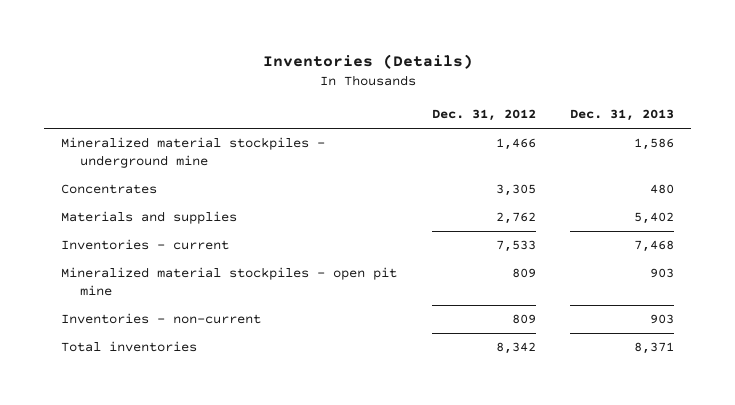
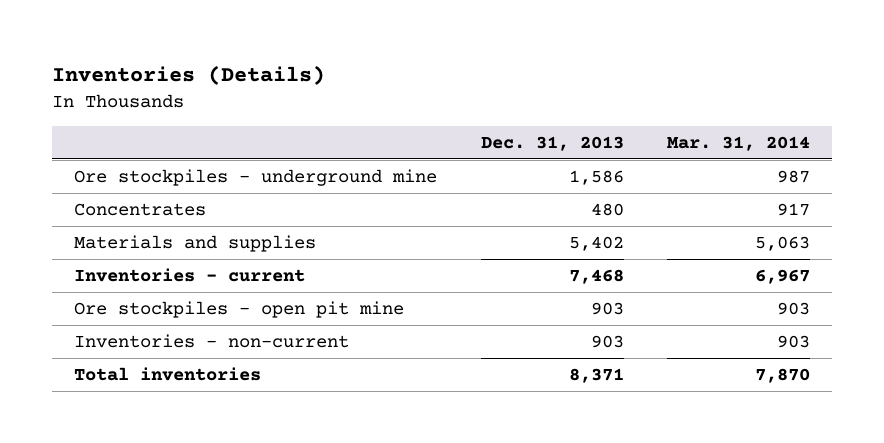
- | Dec. 31, 2012 | Dec. 31, 2013
+ | Dec. 31, 2013 | Mar. 31, 2014
- Mineralized material stockpiles - underground mine | 1,466 | 1,586
+ Ore stockpiles - underground mine | 1,586 | 987
- Mineralized material stockpiles - open pit mine | 809 | 903
+ Ore stockpiles - open pit mine | 903 | 903

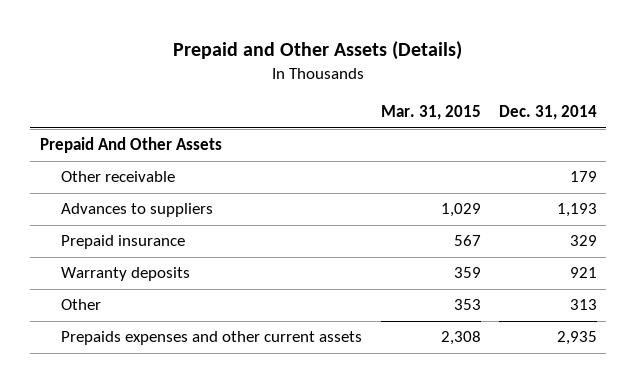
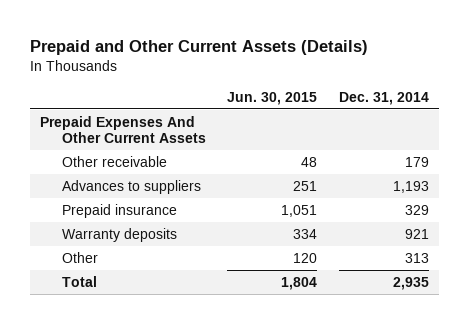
- Prepaid and Other Assets (Details)
+ Prepaid and Other Current Assets (Details)
- | Mar. 31, 2015 | Dec. 31, 2014
+ | Jun. 30, 2015 | Dec. 31, 2014
- Prepaid And Other Assets
+ Prepaid Expenses And Other Current Assets
- Prepaids expenses and other current assets | 2,308 | 2,935
+ Total | 1,804 | 2,935

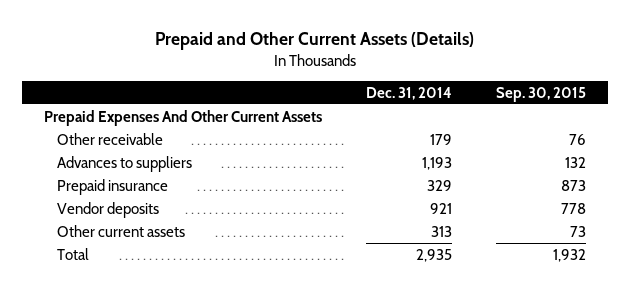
- | Jun. 30, 2015 | Dec. 31, 2014
+ | Dec. 31, 2014 | Sep. 30, 2015
- Warranty deposits | 334 | 921
- Other | 120 | 313
+ Vendor deposits | 921 | 778
+ Other current assets | 313 | 73

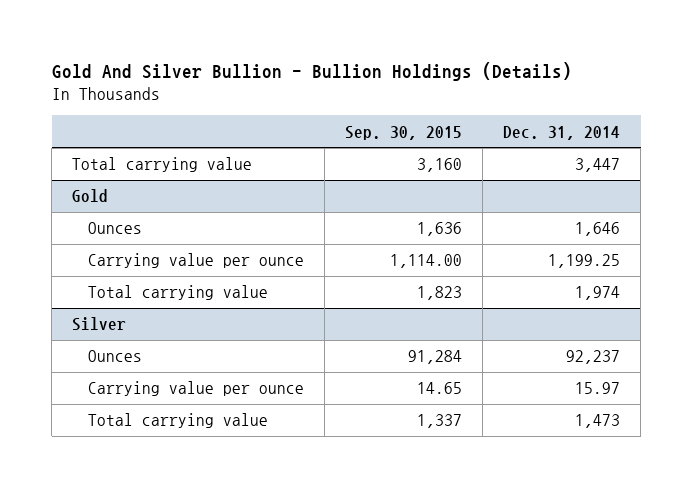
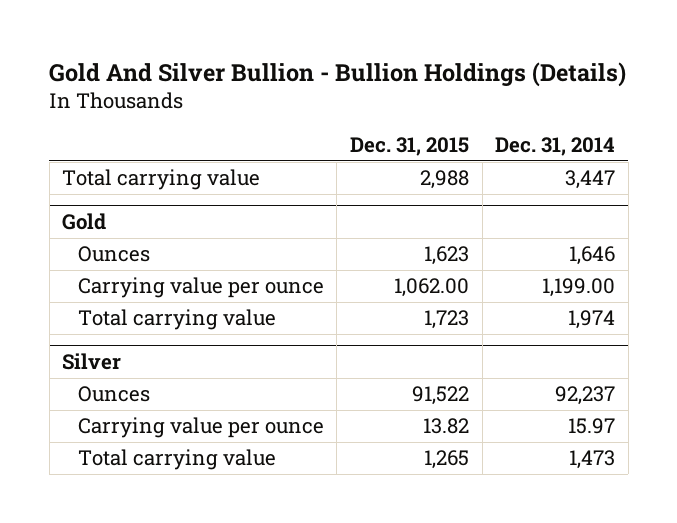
- | Sep. 30, 2015 | Dec. 31, 2014
+ | Dec. 31, 2015 | Dec. 31, 2014
@ Gold
- Carrying value per ounce | 1,114.00 | 1,199.25
+ Carrying value per ounce | 1,062.00 | 1,199.00

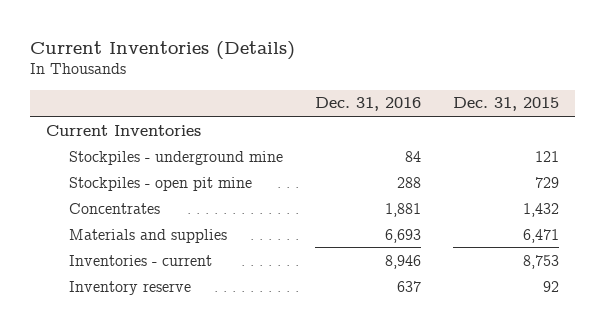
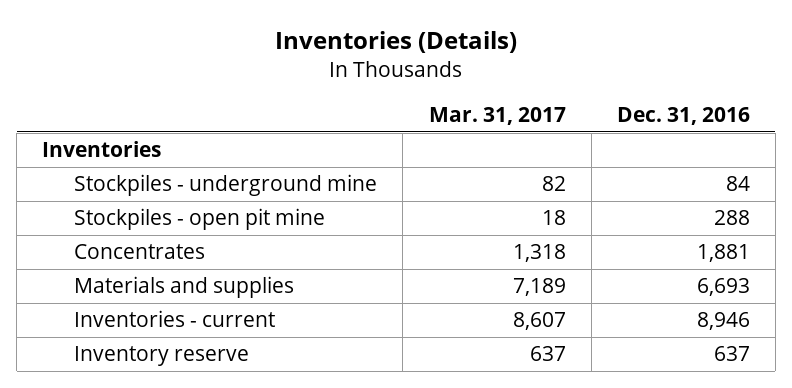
- Current Inventories (Details)
+ Inventories (Details)
- | Dec. 31, 2016 | Dec. 31, 2015
+ | Mar. 31, 2017 | Dec. 31, 2016
- Current Inventories
+ Inventories

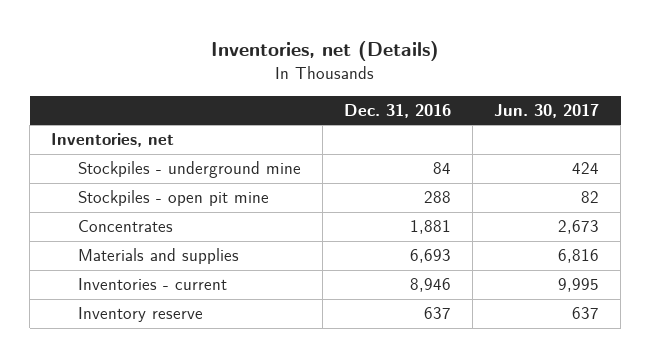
- Inventories (Details)
+ Inventories, net (Details)
- | Mar. 31, 2017 | Dec. 31, 2016
+ | Dec. 31, 2016 | Jun. 30, 2017
- Inventories
+ Inventories, net

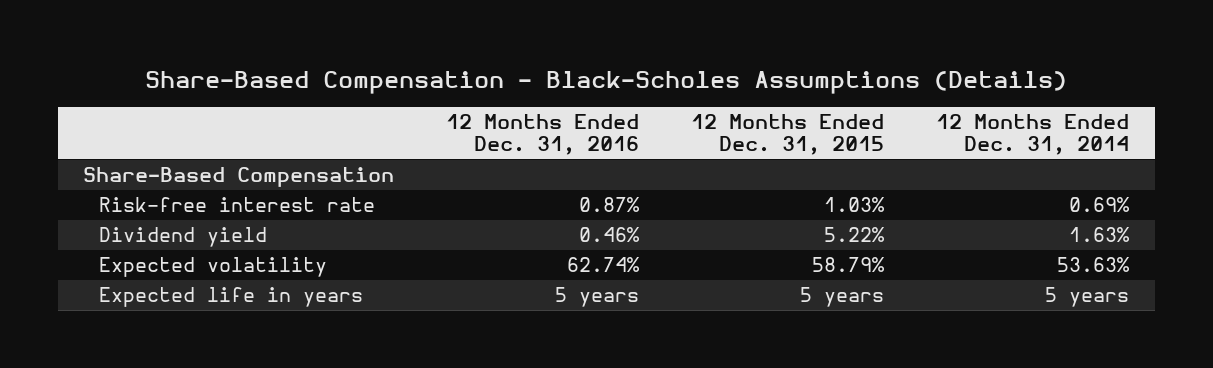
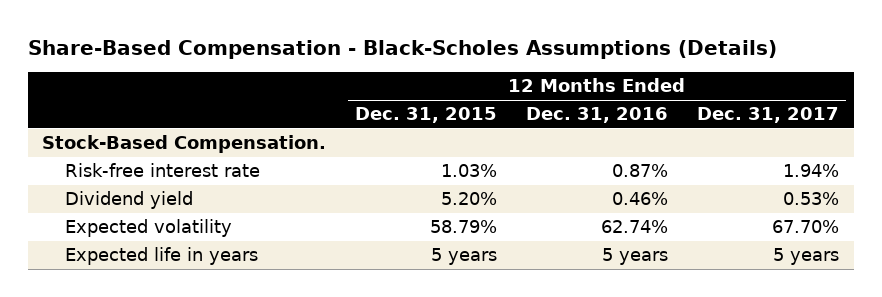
- | 12 Months Ended Dec. 31, 2016 | 12 Months Ended Dec. 31, 2015 | 12 Months Ended Dec. 31, 2014
+ | 12 Months Ended Dec. 31, 2015 | 12 Months Ended Dec. 31, 2016 | 12 Months Ended Dec. 31, 2017
- Share-Based Compensation
+ Stock-Based Compensation.
- Dividend yield | 0.46% | 5.22% | 1.63%
+ Dividend yield | 5.20% | 0.46% | 0.53%

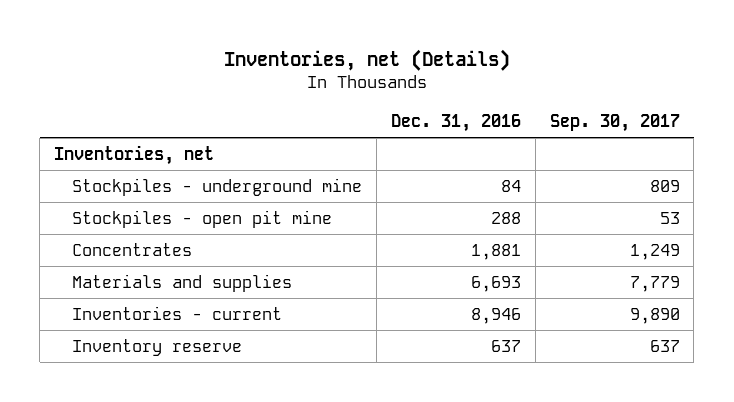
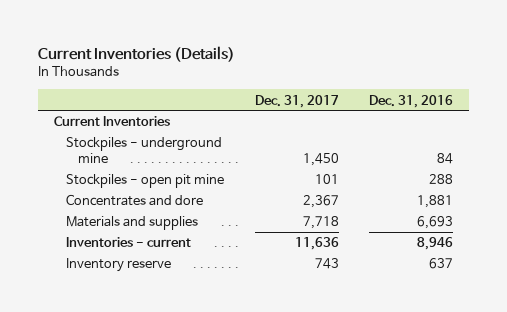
- Inventories, net (Details)
+ Current Inventories (Details)
- | Dec. 31, 2016 | Sep. 30, 2017
+ | Dec. 31, 2017 | Dec. 31, 2016
- Inventories, net
+ Current Inventories
- Concentrates | 1,881 | 1,249
+ Concentrates and dore | 2,367 | 1,881

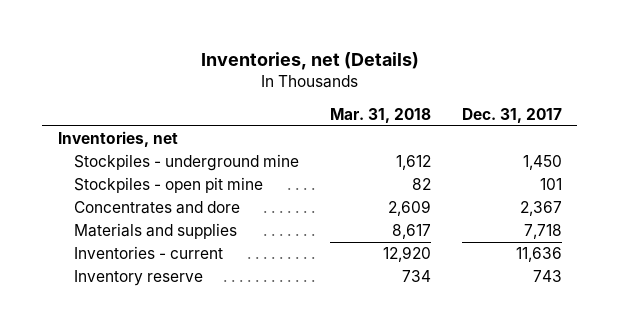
- Current Inventories (Details)
+ Inventories, net (Details)
- | Dec. 31, 2017 | Dec. 31, 2016
+ | Mar. 31, 2018 | Dec. 31, 2017
- Current Inventories
+ Inventories, net

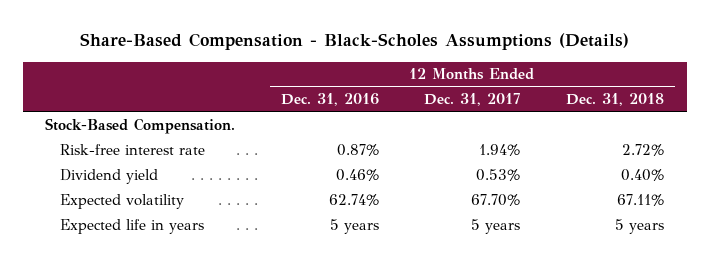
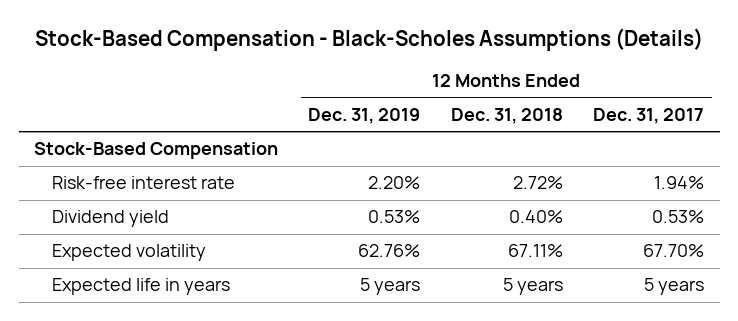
- Share-Based Compensation - Black-Scholes Assumptions (Details)
+ Stock-Based Compensation - Black-Scholes Assumptions (Details)
- | 12 Months Ended Dec. 31, 2016 | 12 Months Ended Dec. 31, 2017 | 12 Months Ended Dec. 31, 2018
+ | 12 Months Ended Dec. 31, 2019 | 12 Months Ended Dec. 31, 2018 | 12 Months Ended Dec. 31, 2017
- Stock-Based Compensation.
+ Stock-Based Compensation

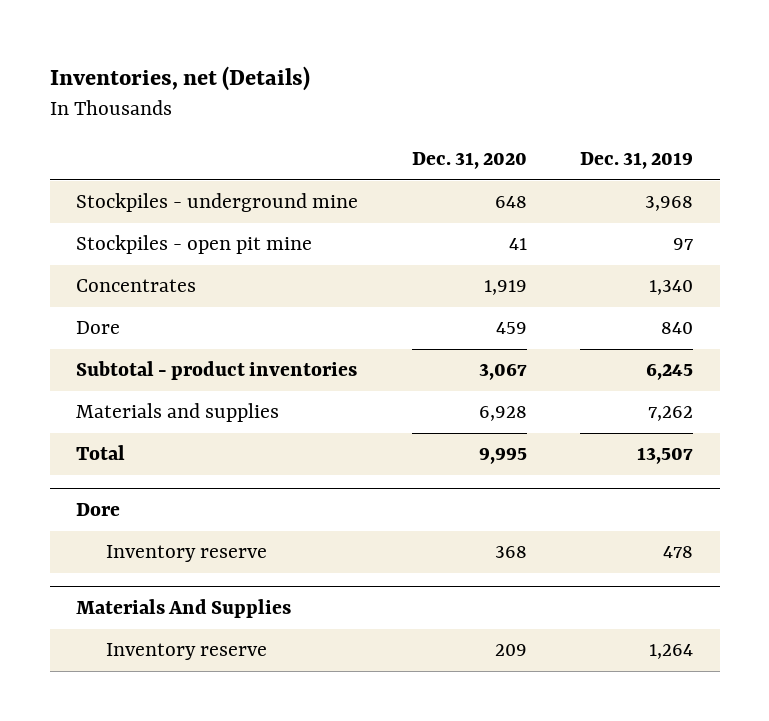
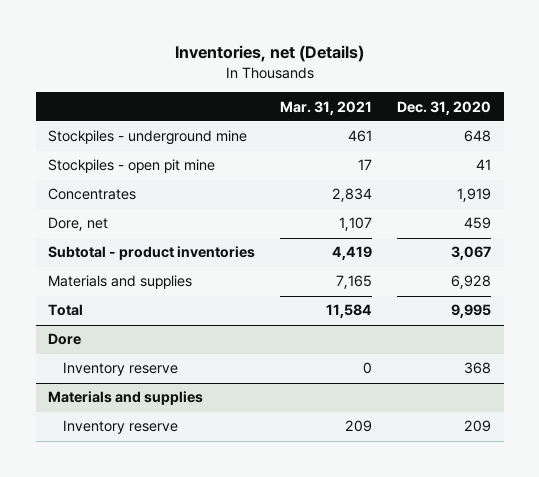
- | Dec. 31, 2020 | Dec. 31, 2019
+ | Mar. 31, 2021 | Dec. 31, 2020
- Dore | 459 | 840
+ Dore, net | 1,107 | 459
- Materials And Supplies
+ Materials and supplies

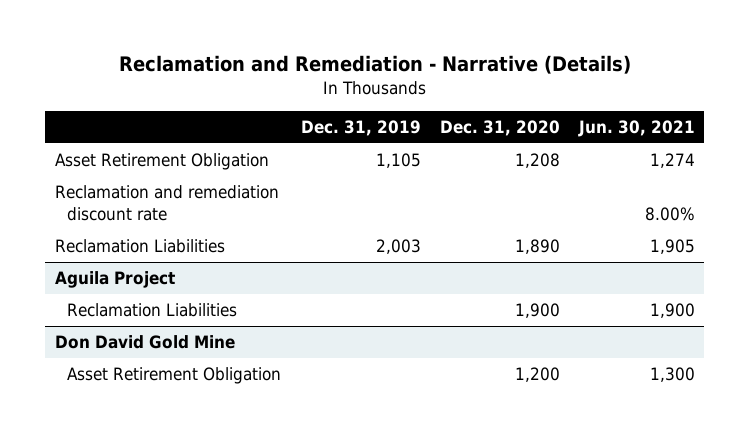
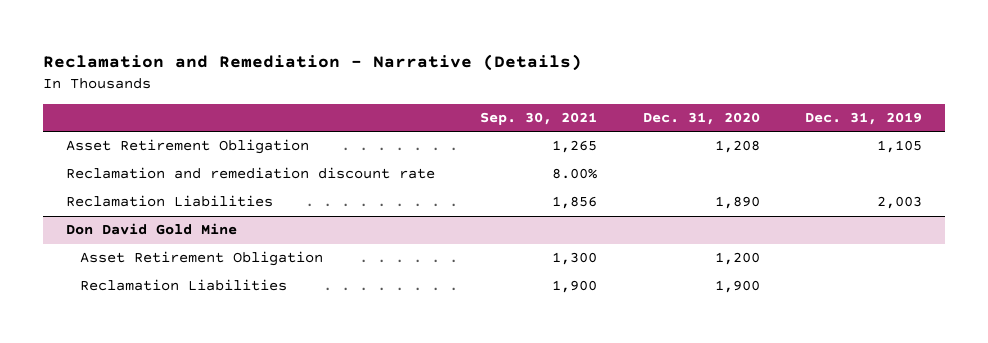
- | Dec. 31, 2019 | Dec. 31, 2020 | Jun. 30, 2021
+ | Sep. 30, 2021 | Dec. 31, 2020 | Dec. 31, 2019
- Aguila Project
- Reclamation Liabilities | | 1,900 | 1,900
@ Don David Gold Mine
+ Reclamation Liabilities | 1,900 | 1,900 |

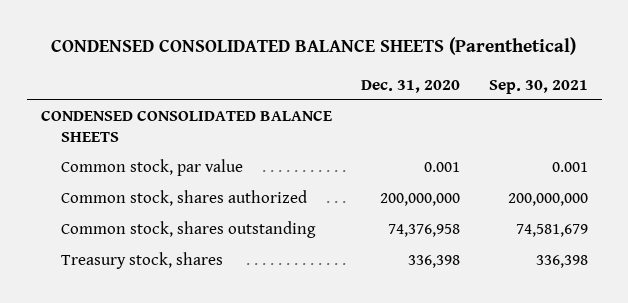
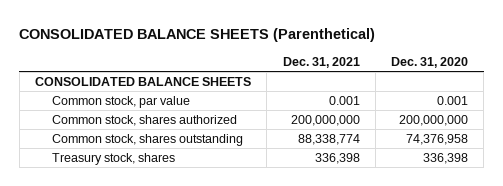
- CONDENSED CONSOLIDATED BALANCE SHEETS (Parenthetical)
+ CONSOLIDATED BALANCE SHEETS (Parenthetical)
- | Dec. 31, 2020 | Sep. 30, 2021
+ | Dec. 31, 2021 | Dec. 31, 2020
- CONDENSED CONSOLIDATED BALANCE SHEETS
+ CONSOLIDATED BALANCE SHEETS

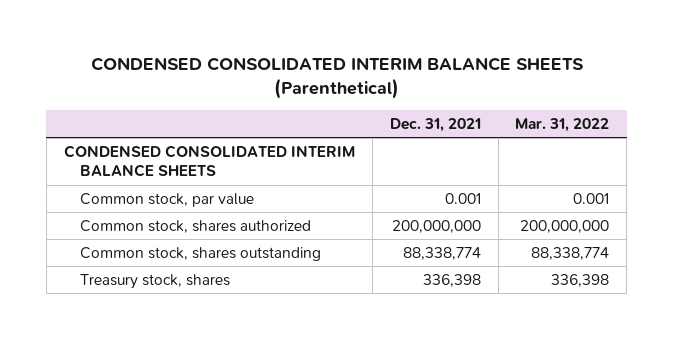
- CONSOLIDATED BALANCE SHEETS (Parenthetical)
+ CONDENSED CONSOLIDATED INTERIM BALANCE SHEETS (Parenthetical)
- | Dec. 31, 2021 | Dec. 31, 2020
+ | Dec. 31, 2021 | Mar. 31, 2022
- CONSOLIDATED BALANCE SHEETS
+ CONDENSED CONSOLIDATED INTERIM BALANCE SHEETS

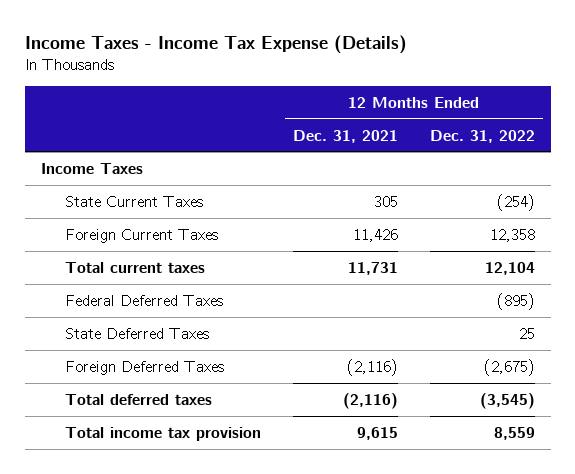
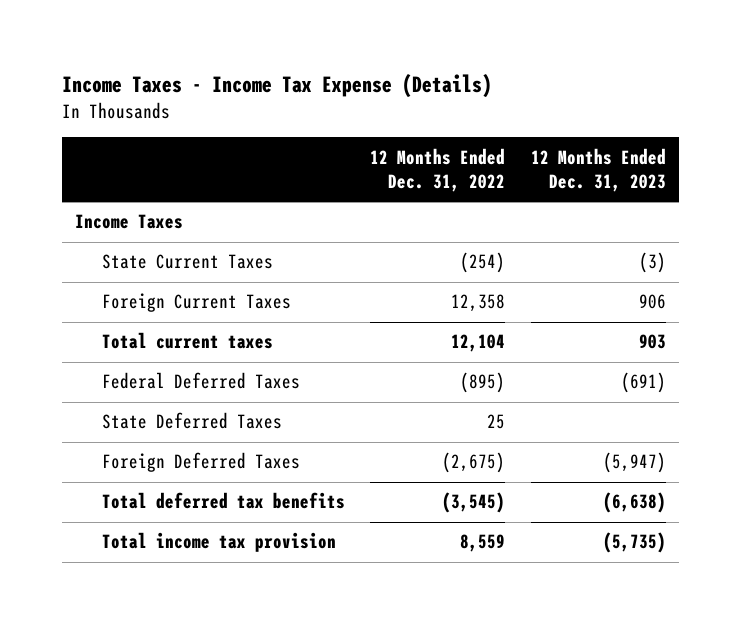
- | 12 Months Ended Dec. 31, 2021 | 12 Months Ended Dec. 31, 2022
+ | 12 Months Ended Dec. 31, 2022 | 12 Months Ended Dec. 31, 2023
- Total deferred taxes | (2,116) | (3,545)
+ Total deferred tax benefits | (3,545) | (6,638)

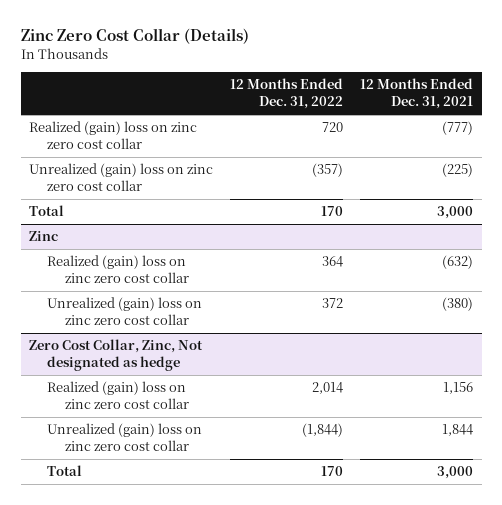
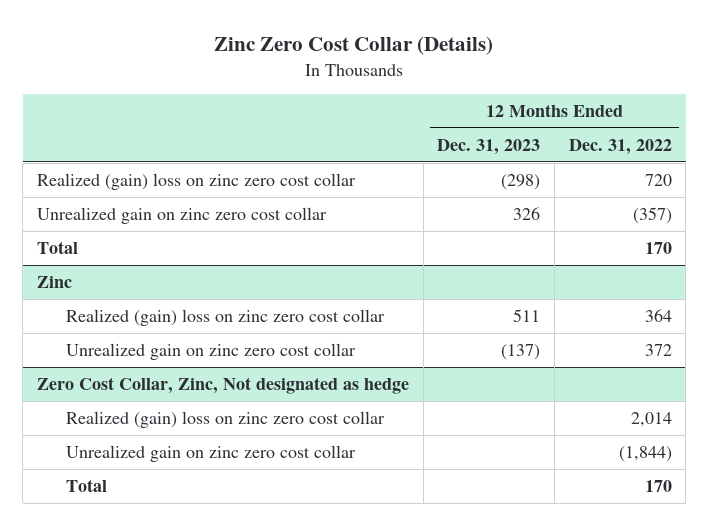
- | 12 Months Ended Dec. 31, 2022 | 12 Months Ended Dec. 31, 2021
+ | 12 Months Ended Dec. 31, 2023 | 12 Months Ended Dec. 31, 2022
- Unrealized (gain) loss on zinc zero cost collar | (357) | (225)
+ Unrealized gain on zinc zero cost collar | 326 | (357)
@ Zinc
- Unrealized (gain) loss on zinc zero cost collar | 372 | (380)
+ Unrealized gain on zinc zero cost collar | (137) | 372
@ Zero Cost Collar, Zinc, Not designated as hedge
- Unrealized (gain) loss on zinc zero cost collar | (1,844) | 1,844
+ Unrealized gain on zinc zero cost collar | | (1,844)

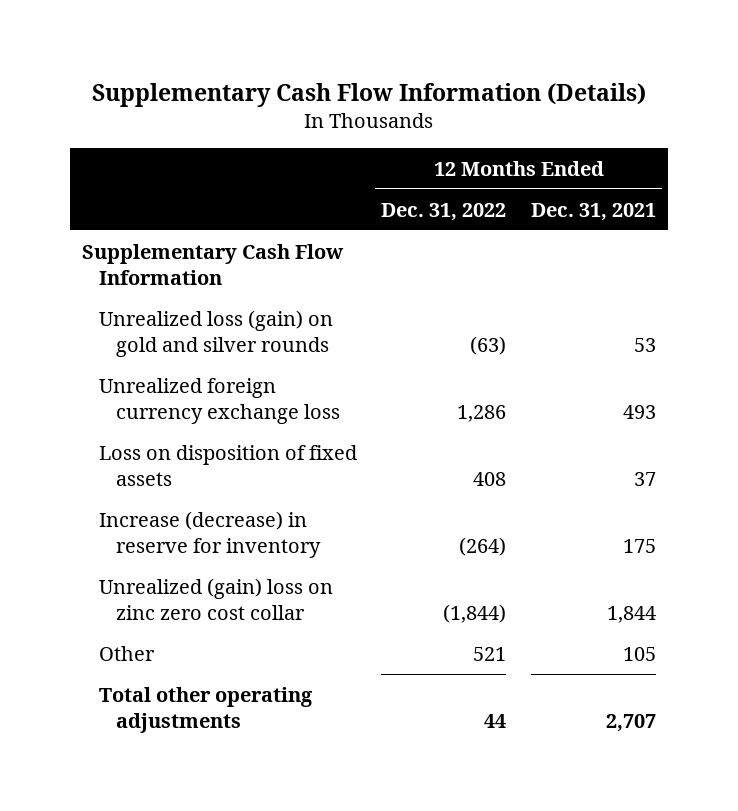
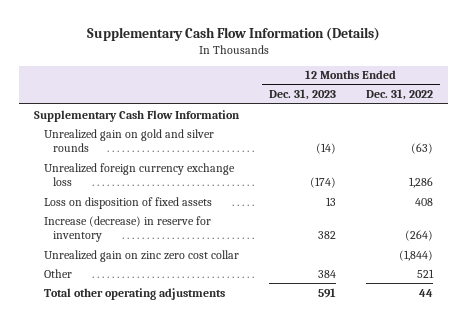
- | 12 Months Ended Dec. 31, 2022 | 12 Months Ended Dec. 31, 2021
+ | 12 Months Ended Dec. 31, 2023 | 12 Months Ended Dec. 31, 2022
- Unrealized loss (gain) on gold and silver rounds | (63) | 53
+ Unrealized gain on gold and silver rounds | (14) | (63)
- Unrealized (gain) loss on zinc zero cost collar | (1,844) | 1,844
+ Unrealized gain on zinc zero cost collar | | (1,844)

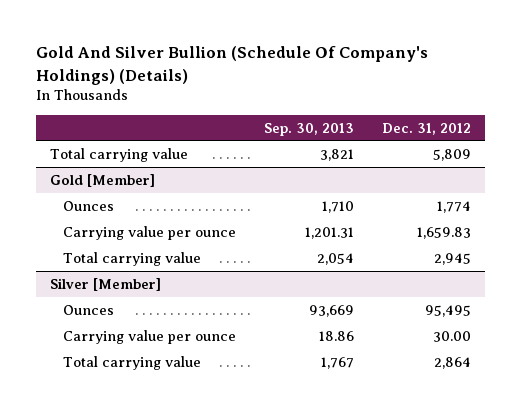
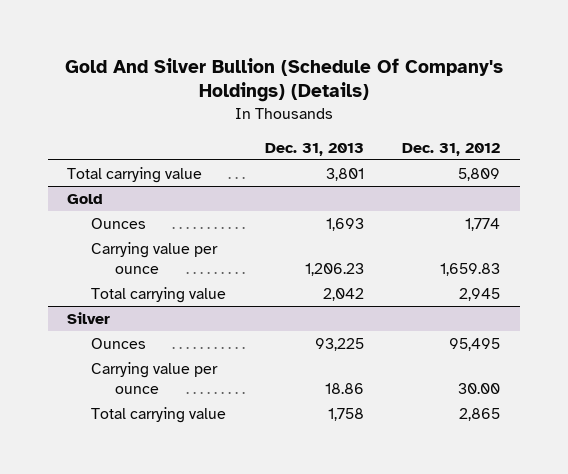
- | Sep. 30, 2013 | Dec. 31, 2012
+ | Dec. 31, 2013 | Dec. 31, 2012
- Gold [Member]
+ Gold
- Silver [Member]
+ Silver
- Total carrying value | 1,767 | 2,864
+ Total carrying value | 1,758 | 2,865

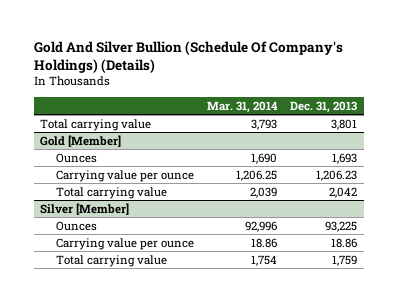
- | Dec. 31, 2013 | Dec. 31, 2012
+ | Mar. 31, 2014 | Dec. 31, 2013
- Gold
+ Gold [Member]
- Silver
+ Silver [Member]
- Total carrying value | 1,758 | 2,865
+ Total carrying value | 1,754 | 1,759

